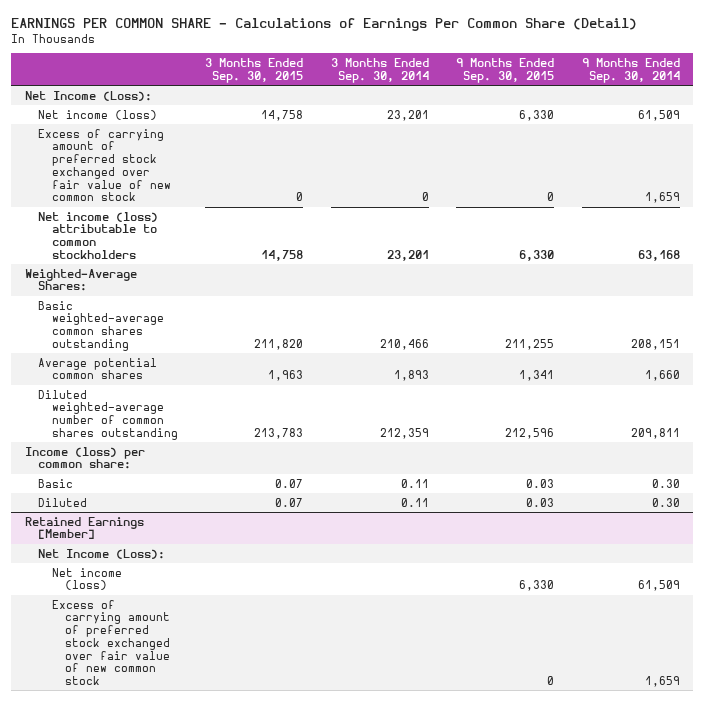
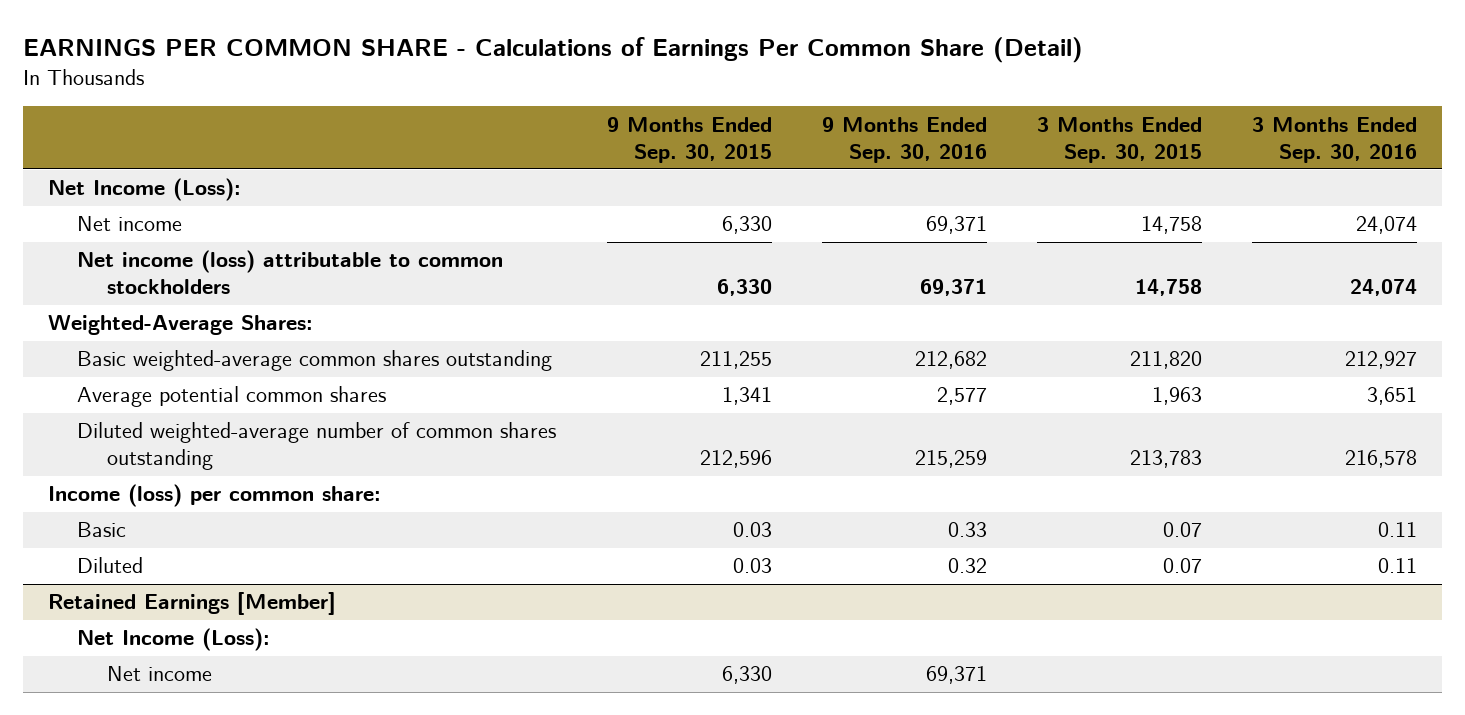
- | 3 Months Ended Sep. 30, 2015 | 3 Months Ended Sep. 30, 2014 | 9 Months Ended Sep. 30, 2015 | 9 Months Ended Sep. 30, 2014
+ | 9 Months Ended Sep. 30, 2015 | 9 Months Ended Sep. 30, 2016 | 3 Months Ended Sep. 30, 2015 | 3 Months Ended Sep. 30, 2016
- Net income (loss) | 14,758 | 23,201 | 6,330 | 61,509
- Excess of carrying amount of preferred stock exchanged over fair value of new common stock | 0 | 0 | 0 | 1,659
+ Net income | 6,330 | 69,371 | 14,758 | 24,074
@ Retained Earnings [Member]
- Net income (loss) | | | 6,330 | 61,509
- Excess of carrying amount of preferred stock exchanged over fair value of new common stock | | | 0 | 1,659
+ Net income | 6,330 | 69,371 | |

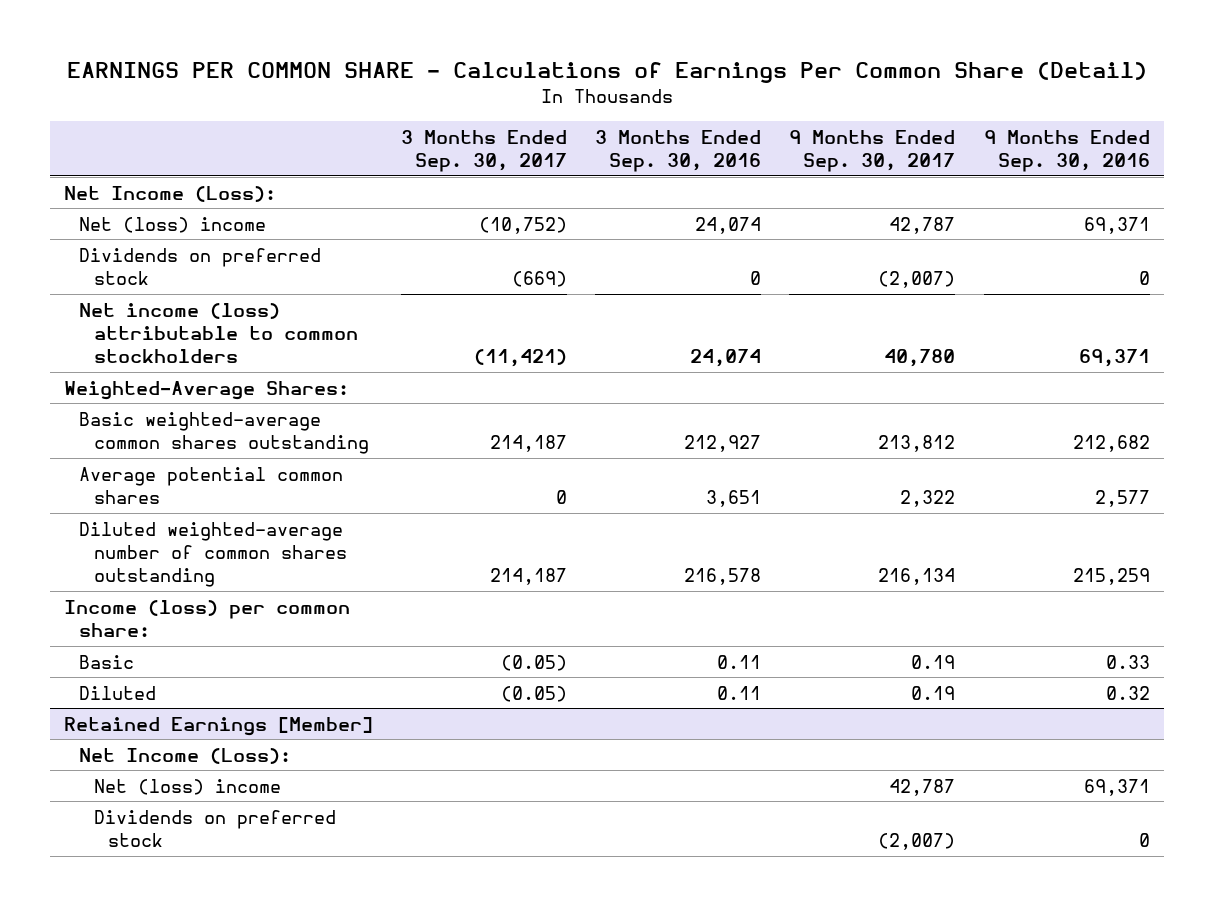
- | 9 Months Ended Sep. 30, 2015 | 9 Months Ended Sep. 30, 2016 | 3 Months Ended Sep. 30, 2015 | 3 Months Ended Sep. 30, 2016
+ | 3 Months Ended Sep. 30, 2017 | 3 Months Ended Sep. 30, 2016 | 9 Months Ended Sep. 30, 2017 | 9 Months Ended Sep. 30, 2016
- Net income | 6,330 | 69,371 | 14,758 | 24,074
+ Net (loss) income | (10,752) | 24,074 | 42,787 | 69,371
+ Dividends on preferred stock | (669) | 0 | (2,007) | 0
@ Retained Earnings [Member]
- Net income | 6,330 | 69,371 | |
+ Net (loss) income | | | 42,787 | 69,371
+ Dividends on preferred stock | | | (2,007) | 0

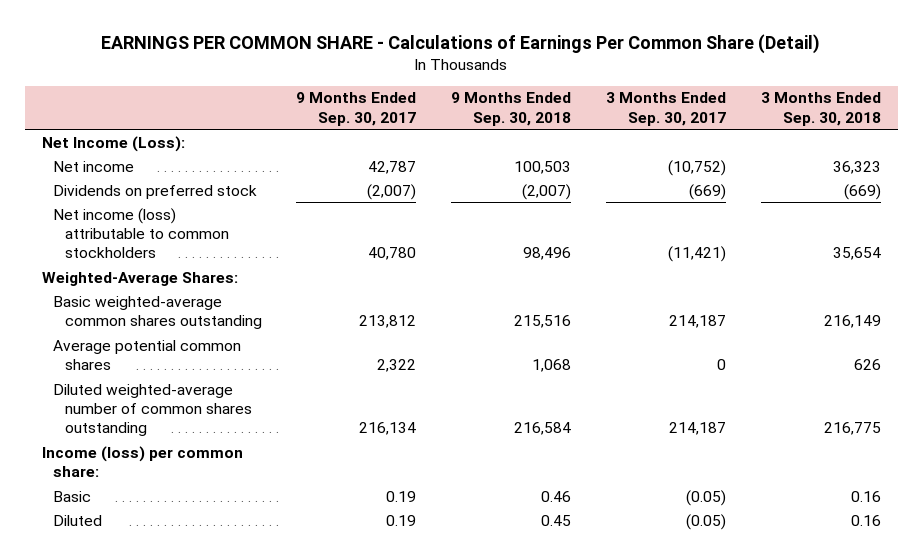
- | 3 Months Ended Sep. 30, 2017 | 3 Months Ended Sep. 30, 2016 | 9 Months Ended Sep. 30, 2017 | 9 Months Ended Sep. 30, 2016
+ | 9 Months Ended Sep. 30, 2017 | 9 Months Ended Sep. 30, 2018 | 3 Months Ended Sep. 30, 2017 | 3 Months Ended Sep. 30, 2018
- Net (loss) income | (10,752) | 24,074 | 42,787 | 69,371
+ Net income | 42,787 | 100,503 | (10,752) | 36,323
- Retained Earnings [Member]
- Net Income (Loss):
- Net (loss) income | | | 42,787 | 69,371
- Dividends on preferred stock | | | (2,007) | 0

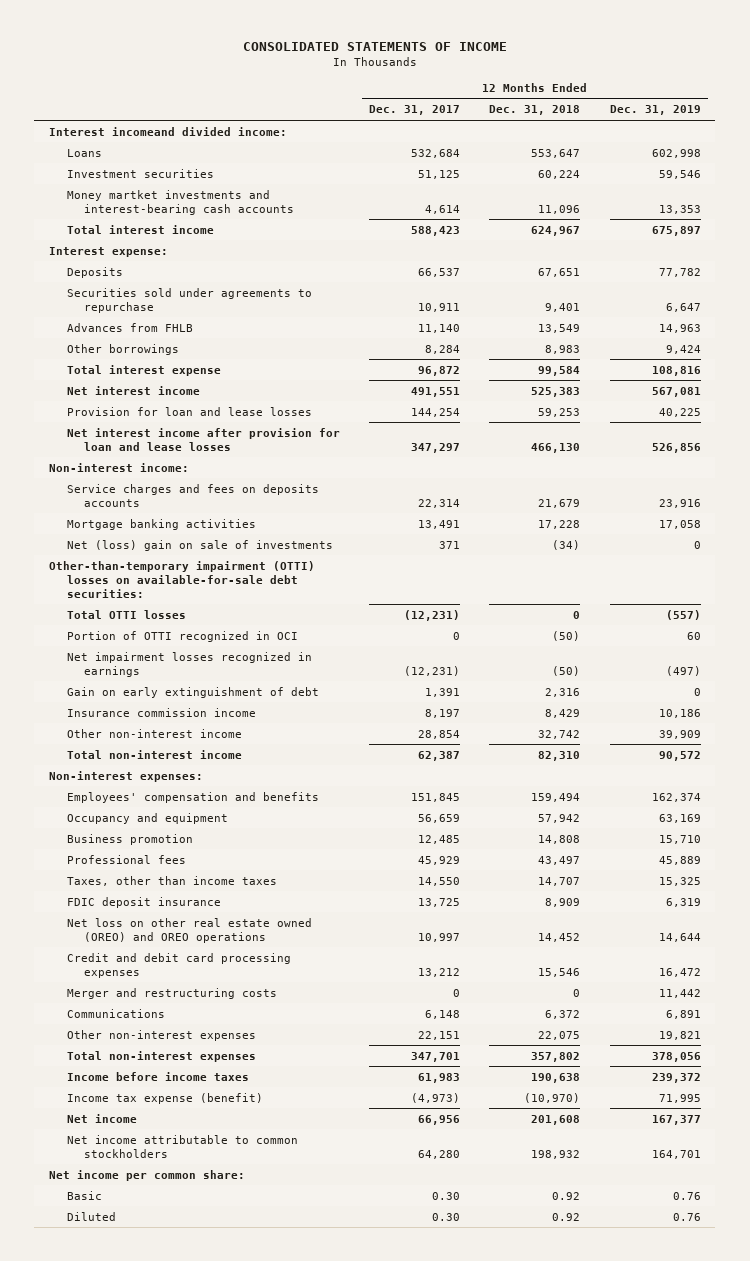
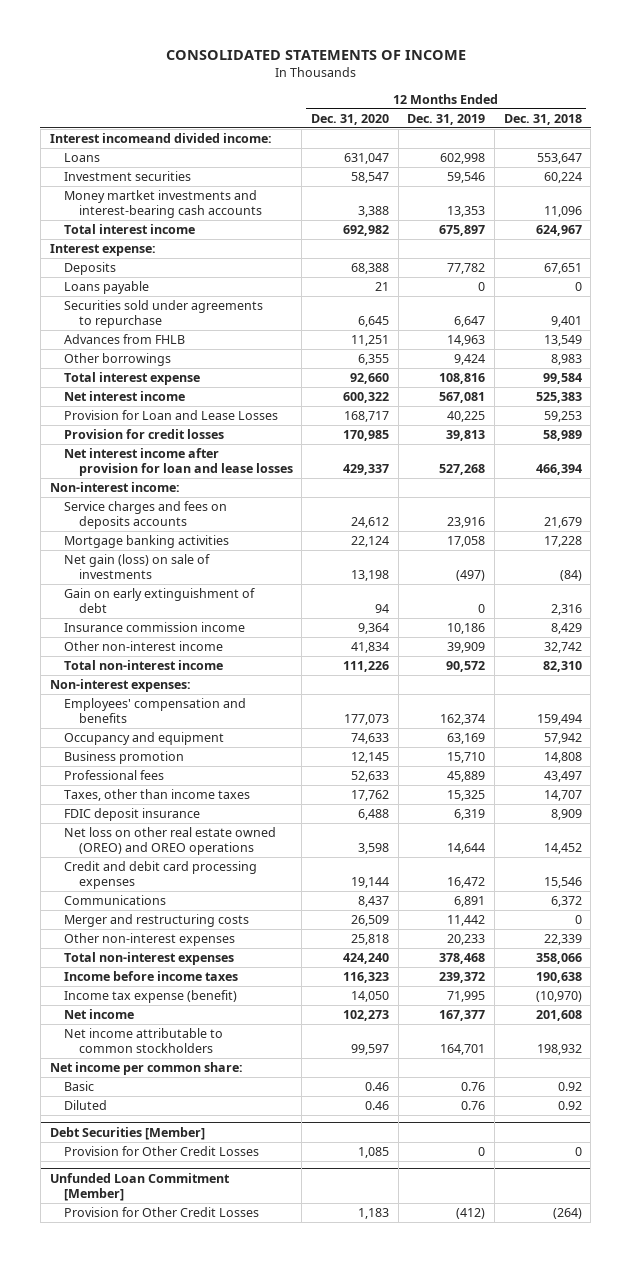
- | 12 Months Ended Dec. 31, 2017 | 12 Months Ended Dec. 31, 2018 | 12 Months Ended Dec. 31, 2019
+ | 12 Months Ended Dec. 31, 2020 | 12 Months Ended Dec. 31, 2019 | 12 Months Ended Dec. 31, 2018
+ Loans payable | 21 | 0 | 0
- Provision for loan and lease losses | 144,254 | 59,253 | 40,225
- Net interest income after provision for loan and lease losses | 347,297 | 466,130 | 526,856
+ Provision for Loan and Lease Losses | 168,717 | 40,225 | 59,253
+ Provision for credit losses | 170,985 | 39,813 | 58,989
+ Net interest income after provision for loan and lease losses | 429,337 | 527,268 | 466,394
- Net (loss) gain on sale of investments | 371 | (34) | 0
- Other-than-temporary impairment (OTTI) losses on available-for-sale debt securities:
- Total OTTI losses | (12,231) | 0 | (557)
- Portion of OTTI recognized in OCI | 0 | (50) | 60
- Net impairment losses recognized in earnings | (12,231) | (50) | (497)
+ Net gain (loss) on sale of investments | 13,198 | (497) | (84)
- Other non-interest expenses | 22,151 | 22,075 | 19,821
- Total non-interest expenses | 347,701 | 357,802 | 378,056
moved down: Merger and restructuring costs | 26,509 | 11,442 | 0
+ Other non-interest expenses | 25,818 | 20,233 | 22,339
+ Total non-interest expenses | 424,240 | 378,468 | 358,066
+ Debt Securities [Member]
+ Provision for Other Credit Losses | 1,085 | 0 | 0
+ Unfunded Loan Commitment [Member]
+ Provision for Other Credit Losses | 1,183 | (412) | (264)

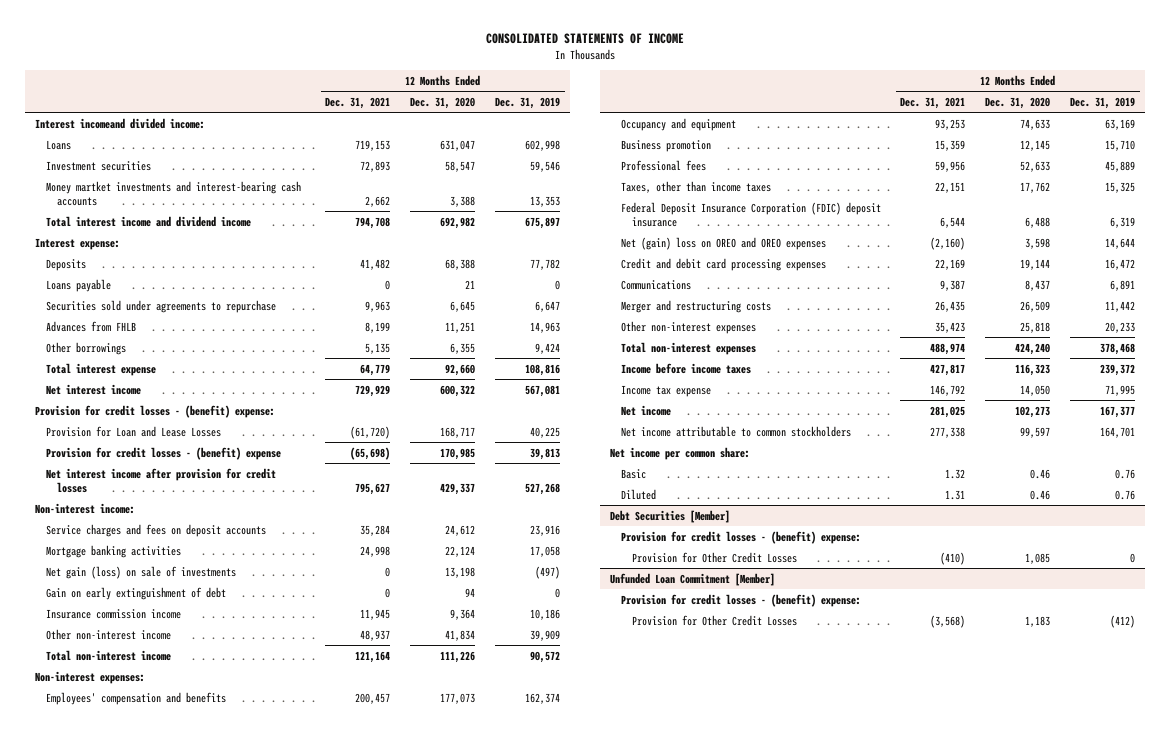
- | 12 Months Ended Dec. 31, 2020 | 12 Months Ended Dec. 31, 2019 | 12 Months Ended Dec. 31, 2018
+ | 12 Months Ended Dec. 31, 2021 | 12 Months Ended Dec. 31, 2020 | 12 Months Ended Dec. 31, 2019
- Total interest income | 692,982 | 675,897 | 624,967
+ Total interest income and dividend income | 794,708 | 692,982 | 675,897
+ Provision for credit losses - (benefit) expense:
- Provision for credit losses | 170,985 | 39,813 | 58,989
- Net interest income after provision for loan and lease losses | 429,337 | 527,268 | 466,394
+ Provision for credit losses - (benefit) expense | (65,698) | 170,985 | 39,813
+ Net interest income after provision for credit losses | 795,627 | 429,337 | 527,268
- Service charges and fees on deposits accounts | 24,612 | 23,916 | 21,679
+ Service charges and fees on deposit accounts | 35,284 | 24,612 | 23,916
- FDIC deposit insurance | 6,488 | 6,319 | 8,909
- Net loss on other real estate owned (OREO) and OREO operations | 3,598 | 14,644 | 14,452
+ Federal Deposit Insurance Corporation (FDIC) deposit insurance | 6,544 | 6,488 | 6,319
+ Net (gain) loss on OREO and OREO expenses | (2,160) | 3,598 | 14,644
- Income tax expense (benefit) | 14,050 | 71,995 | (10,970)
+ Income tax expense | 146,792 | 14,050 | 71,995
@ Debt Securities [Member]
+ Provision for credit losses - (benefit) expense:
@ Unfunded Loan Commitment [Member]
+ Provision for credit losses - (benefit) expense:

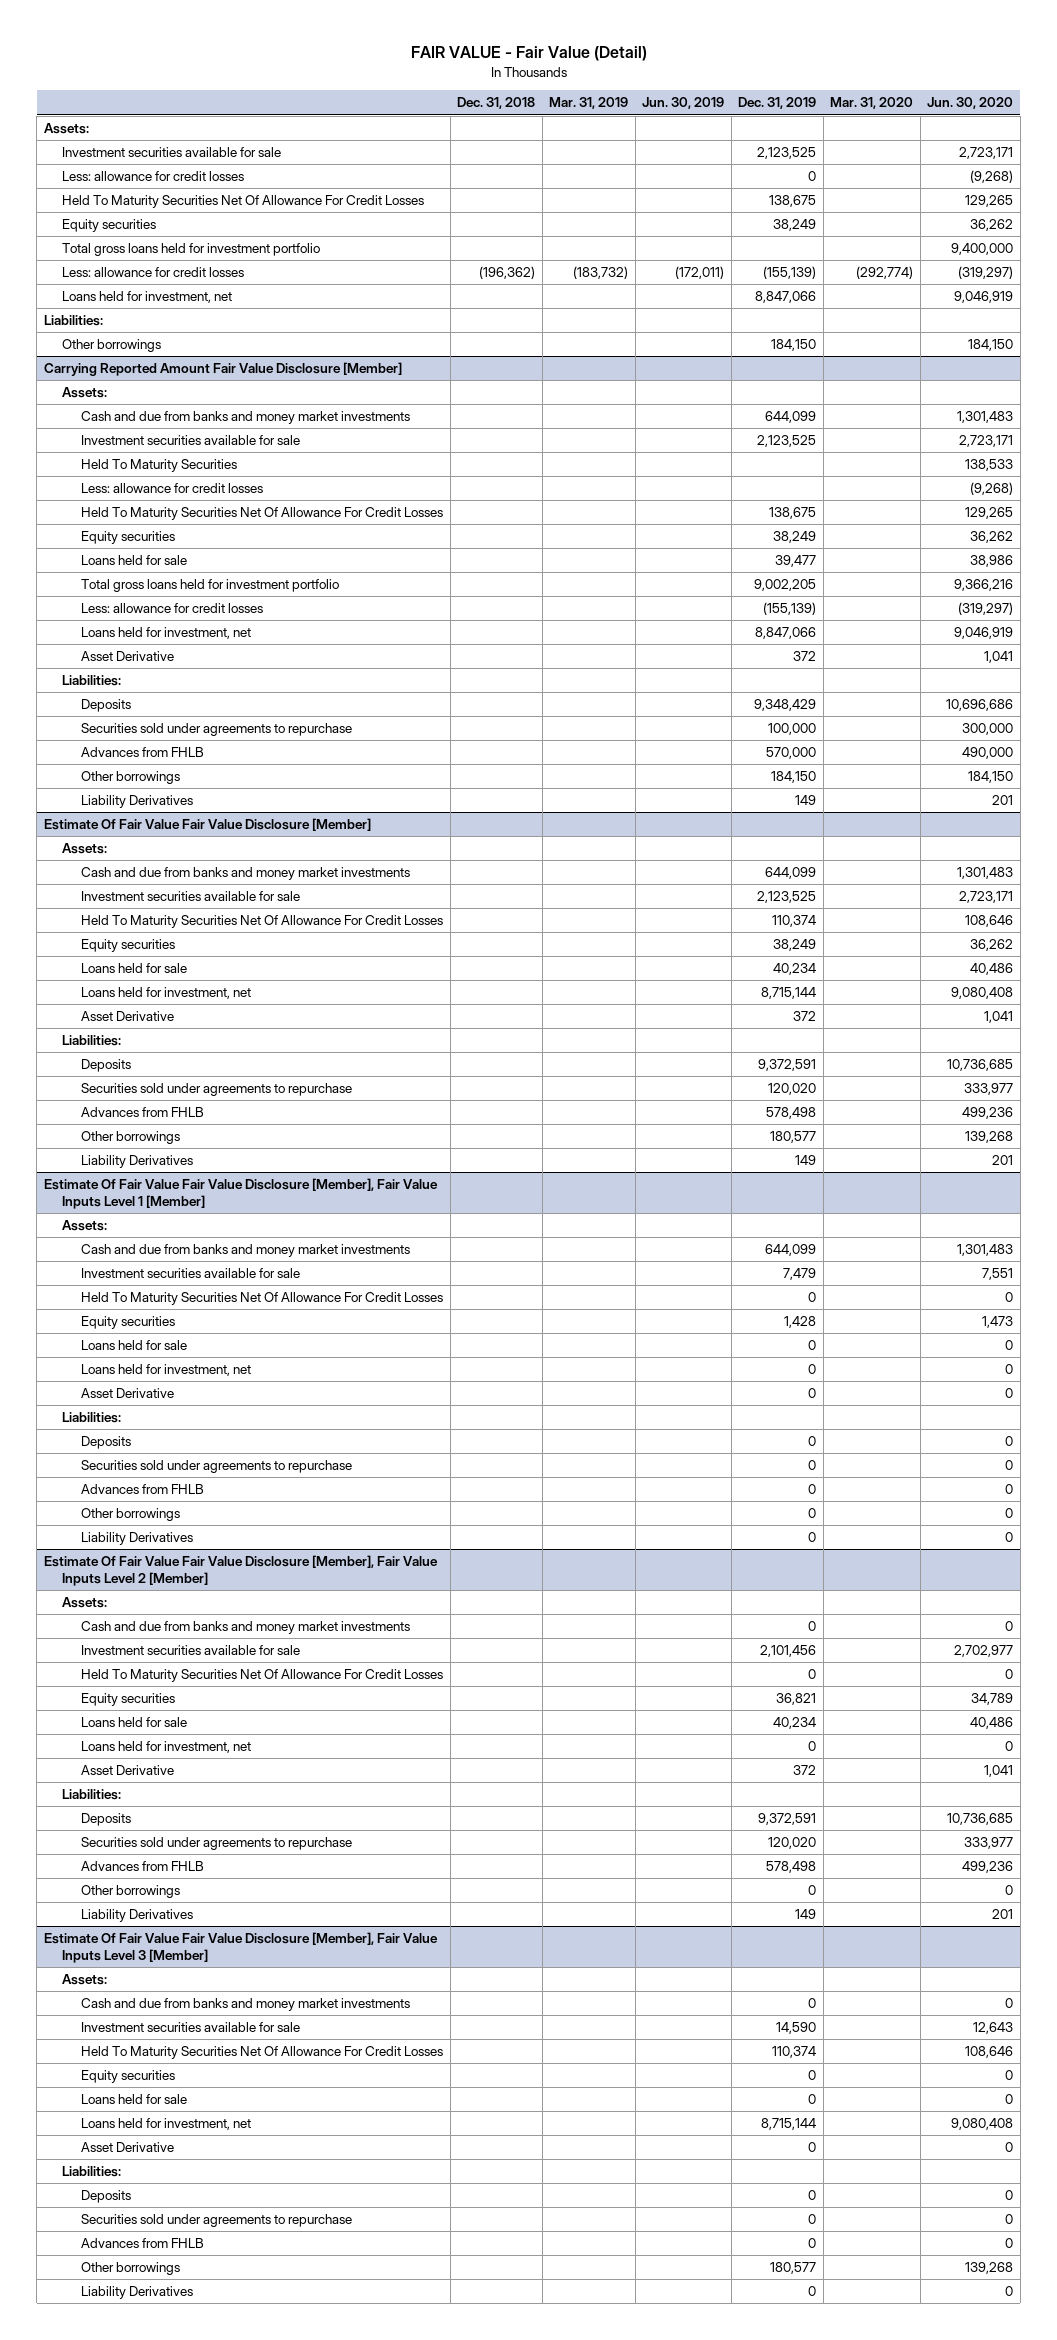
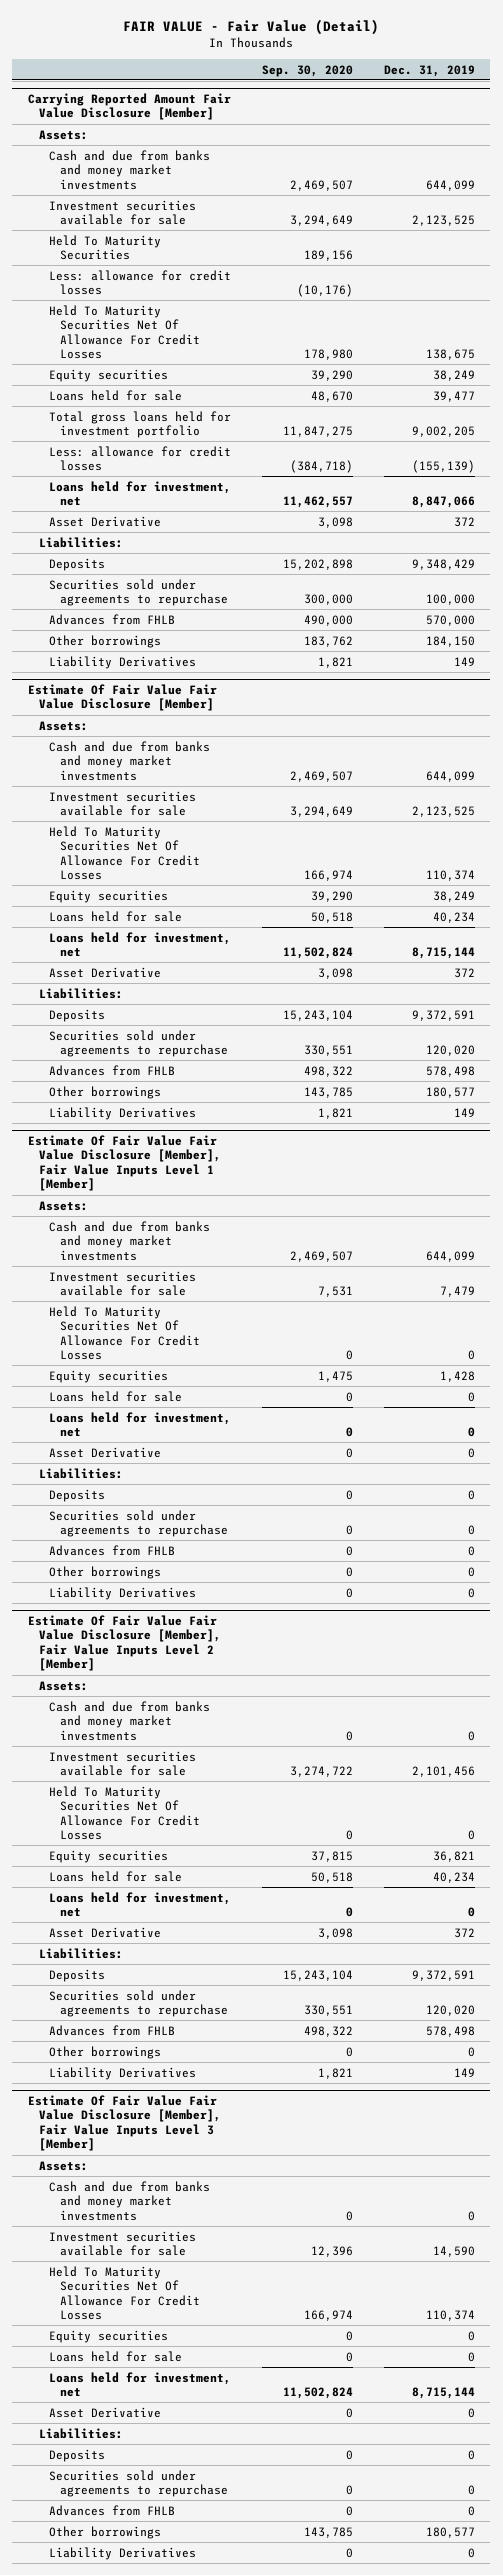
- | Dec. 31, 2018 | Mar. 31, 2019 | Jun. 30, 2019 | Dec. 31, 2019 | Mar. 31, 2020 | Jun. 30, 2020
+ | Sep. 30, 2020 | Dec. 31, 2019
- Assets:
- Investment securities available for sale | | | | 2,123,525 | | 2,723,171
- Less: allowance for credit losses | | | | 0 | | (9,268)
- Held To Maturity Securities Net Of Allowance For Credit Losses | | | | 138,675 | | 129,265
- Equity securities | | | | 38,249 | | 36,262
- Total gross loans held for investment portfolio | | | | | | 9,400,000
- Less: allowance for credit losses | (196,362) | (183,732) | (172,011) | (155,139) | (292,774) | (319,297)
- Loans held for investment, net | | | | 8,847,066 | | 9,046,919
- Liabilities:
- Other borrowings | | | | 184,150 | | 184,150

